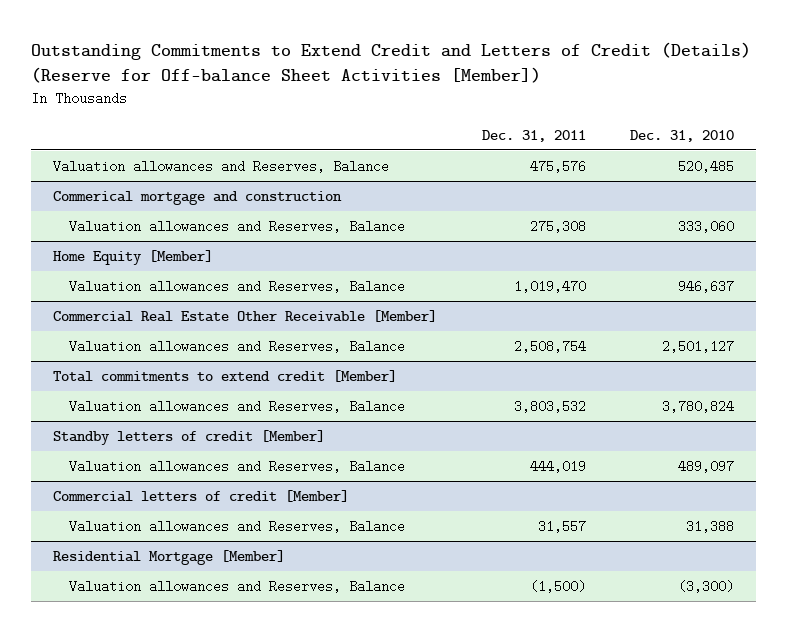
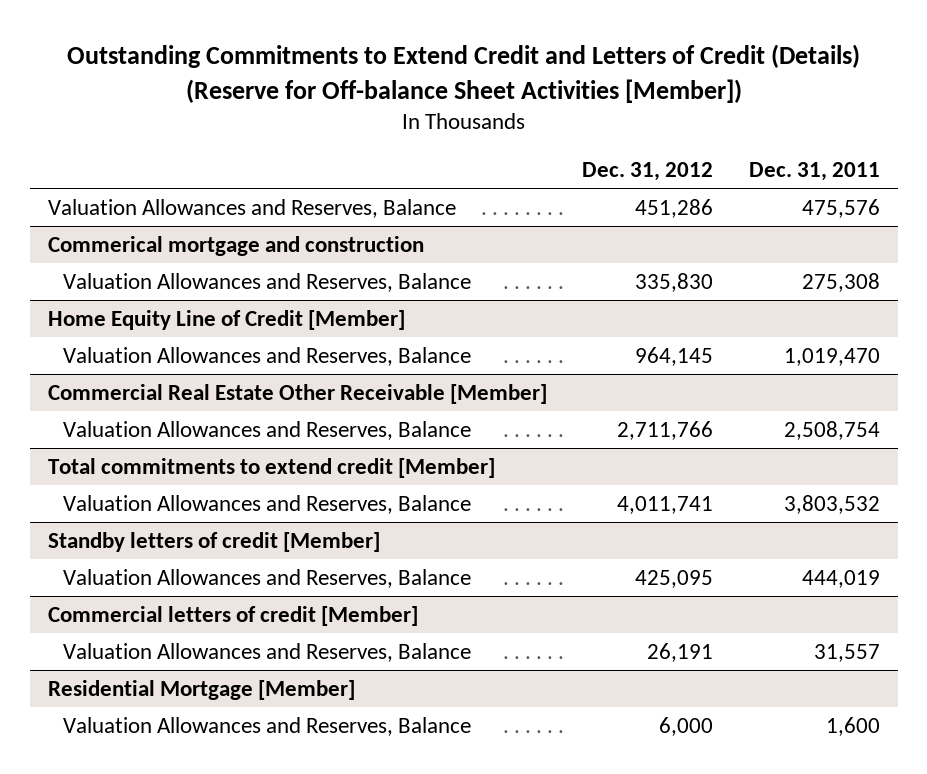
- | Dec. 31, 2011 | Dec. 31, 2010
+ | Dec. 31, 2012 | Dec. 31, 2011
- Valuation allowances and Reserves, Balance | 475,576 | 520,485
+ Valuation Allowances and Reserves, Balance | 451,286 | 475,576
@ Commerical mortgage and construction
- Valuation allowances and Reserves, Balance | 275,308 | 333,060
- Home Equity [Member]
- Valuation allowances and Reserves, Balance | 1,019,470 | 946,637
@ Commerical mortgage and construction
+ Valuation Allowances and Reserves, Balance | 335,830 | 275,308
+ Home Equity Line of Credit [Member]
+ Valuation Allowances and Reserves, Balance | 964,145 | 1,019,470
@ Commercial Real Estate Other Receivable [Member]
- Valuation allowances and Reserves, Balance | 2,508,754 | 2,501,127
+ Valuation Allowances and Reserves, Balance | 2,711,766 | 2,508,754
@ Total commitments to extend credit [Member]
- Valuation allowances and Reserves, Balance | 3,803,532 | 3,780,824
+ Valuation Allowances and Reserves, Balance | 4,011,741 | 3,803,532
@ Standby letters of credit [Member]
- Valuation allowances and Reserves, Balance | 444,019 | 489,097
+ Valuation Allowances and Reserves, Balance | 425,095 | 444,019
@ Commercial letters of credit [Member]
- Valuation allowances and Reserves, Balance | 31,557 | 31,388
+ Valuation Allowances and Reserves, Balance | 26,191 | 31,557
@ Residential Mortgage [Member]
- Valuation allowances and Reserves, Balance | (1,500) | (3,300)
+ Valuation Allowances and Reserves, Balance | 6,000 | 1,600

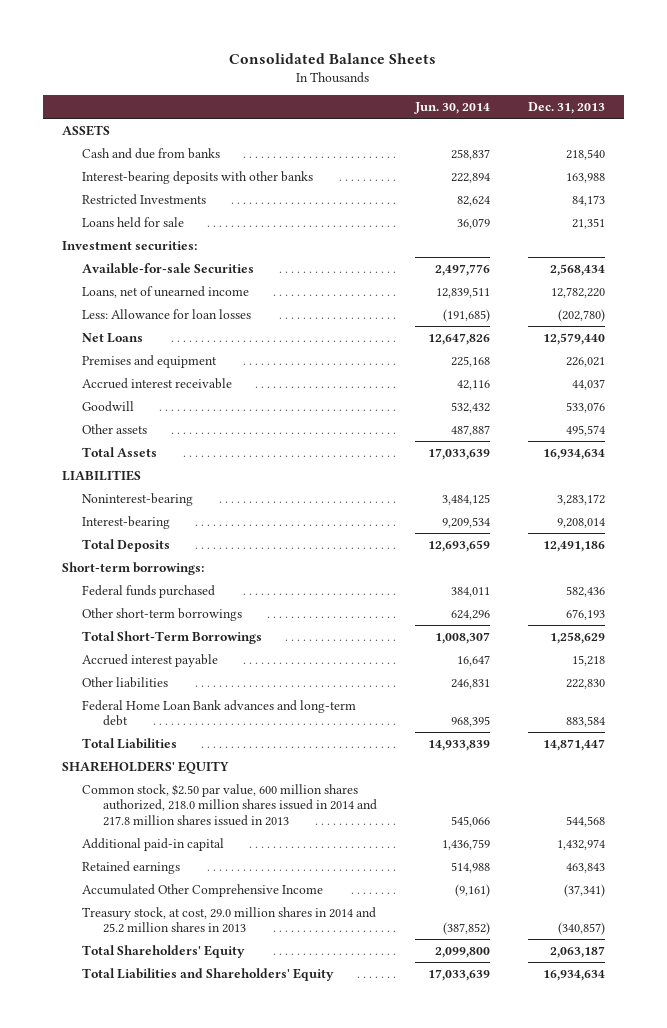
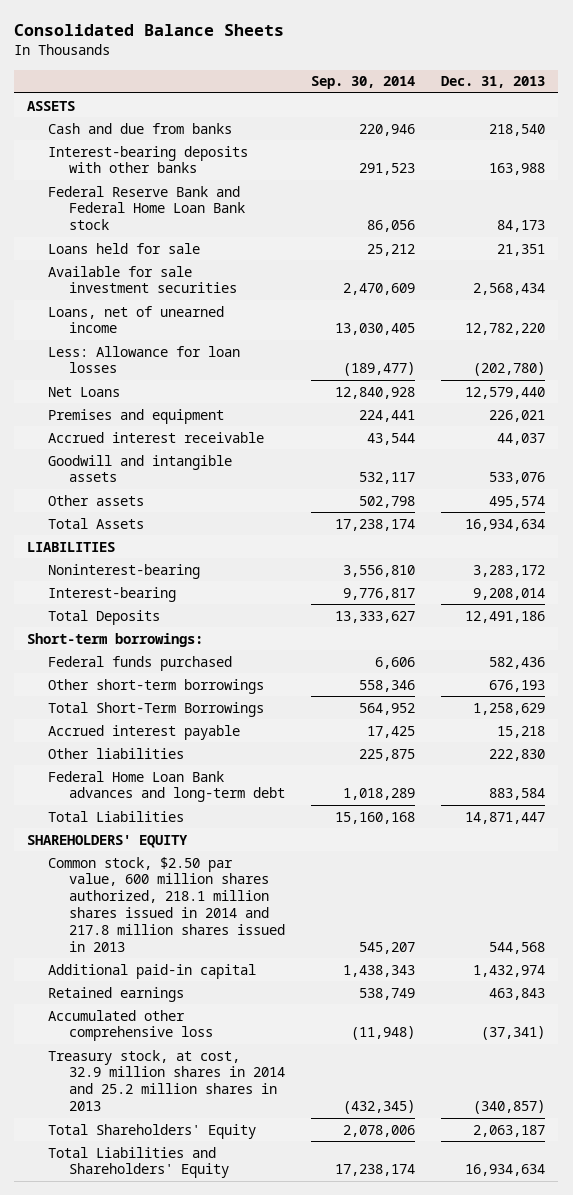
- | Jun. 30, 2014 | Dec. 31, 2013
+ | Sep. 30, 2014 | Dec. 31, 2013
- Restricted Investments | 82,624 | 84,173
+ Federal Reserve Bank and Federal Home Loan Bank stock | 86,056 | 84,173
- Investment securities:
- Available-for-sale Securities | 2,497,776 | 2,568,434
+ Available for sale investment securities | 2,470,609 | 2,568,434
- Goodwill | 532,432 | 533,076
+ Goodwill and intangible assets | 532,117 | 533,076
- Common stock, $2.50 par value, 600 million shares authorized, 218.0 million shares issued in 2014 and 217.8 million shares issued in 2013 | 545,066 | 544,568
+ Common stock, $2.50 par value, 600 million shares authorized, 218.1 million shares issued in 2014 and 217.8 million shares issued in 2013 | 545,207 | 544,568
- Accumulated Other Comprehensive Income | (9,161) | (37,341)
- Treasury stock, at cost, 29.0 million shares in 2014 and 25.2 million shares in 2013 | (387,852) | (340,857)
+ Accumulated other comprehensive loss | (11,948) | (37,341)
+ Treasury stock, at cost, 32.9 million shares in 2014 and 25.2 million shares in 2013 | (432,345) | (340,857)

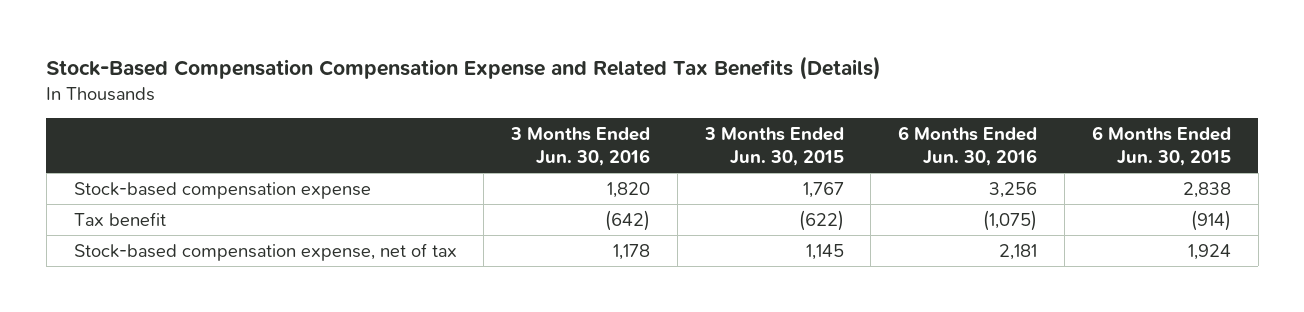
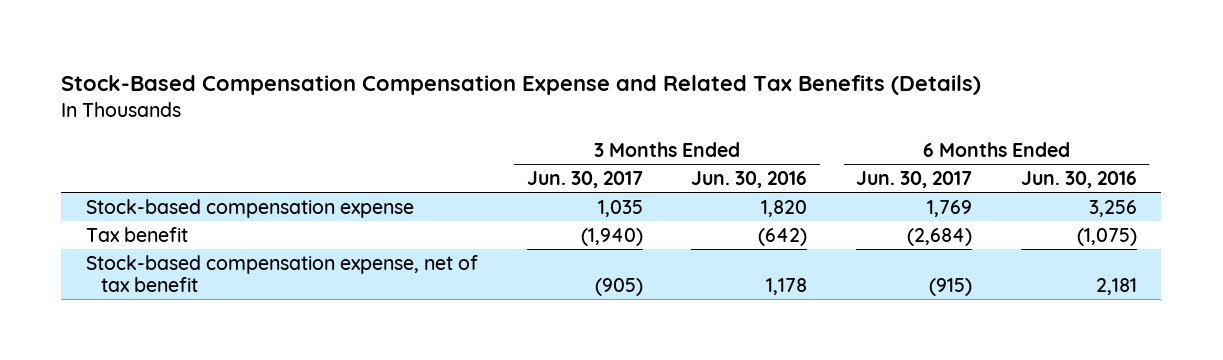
- | 3 Months Ended Jun. 30, 2016 | 3 Months Ended Jun. 30, 2015 | 6 Months Ended Jun. 30, 2016 | 6 Months Ended Jun. 30, 2015
+ | 3 Months Ended Jun. 30, 2017 | 3 Months Ended Jun. 30, 2016 | 6 Months Ended Jun. 30, 2017 | 6 Months Ended Jun. 30, 2016
- Stock-based compensation expense, net of tax | 1,178 | 1,145 | 2,181 | 1,924
+ Stock-based compensation expense, net of tax benefit | (905) | 1,178 | (915) | 2,181

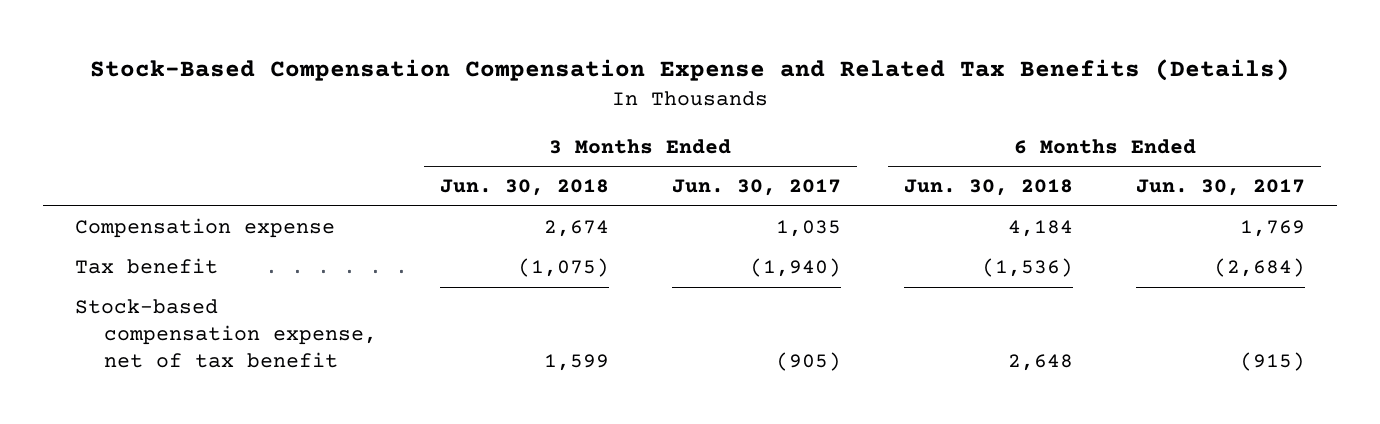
- | 3 Months Ended Jun. 30, 2017 | 3 Months Ended Jun. 30, 2016 | 6 Months Ended Jun. 30, 2017 | 6 Months Ended Jun. 30, 2016
+ | 3 Months Ended Jun. 30, 2018 | 3 Months Ended Jun. 30, 2017 | 6 Months Ended Jun. 30, 2018 | 6 Months Ended Jun. 30, 2017
- Stock-based compensation expense | 1,035 | 1,820 | 1,769 | 3,256
+ Compensation expense | 2,674 | 1,035 | 4,184 | 1,769

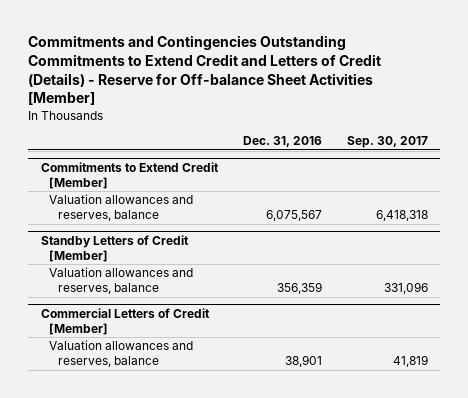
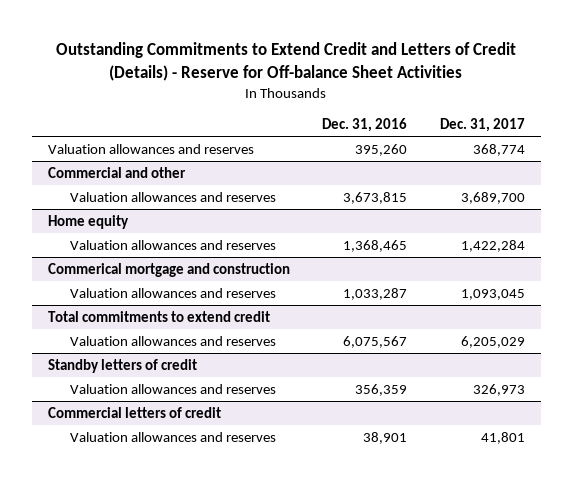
- Commitments and Contingencies Outstanding Commitments to Extend Credit and Letters of Credit (Details) - Reserve for Off-balance Sheet Activities [Member]
+ Outstanding Commitments to Extend Credit and Letters of Credit (Details) - Reserve for Off-balance Sheet Activities
- | Dec. 31, 2016 | Sep. 30, 2017
+ | Dec. 31, 2016 | Dec. 31, 2017
- Commitments to Extend Credit [Member]
- Valuation allowances and reserves, balance | 6,075,567 | 6,418,318
- Standby Letters of Credit [Member]
- Valuation allowances and reserves, balance | 356,359 | 331,096
- Commercial Letters of Credit [Member]
- Valuation allowances and reserves, balance | 38,901 | 41,819
+ Valuation allowances and reserves | 395,260 | 368,774
+ Commercial and other
+ Valuation allowances and reserves | 3,673,815 | 3,689,700
+ Home equity
+ Valuation allowances and reserves | 1,368,465 | 1,422,284
+ Commerical mortgage and construction
+ Valuation allowances and reserves | 1,033,287 | 1,093,045
+ Total commitments to extend credit
+ Valuation allowances and reserves | 6,075,567 | 6,205,029
+ Standby letters of credit
+ Valuation allowances and reserves | 356,359 | 326,973
+ Commercial letters of credit
+ Valuation allowances and reserves | 38,901 | 41,801

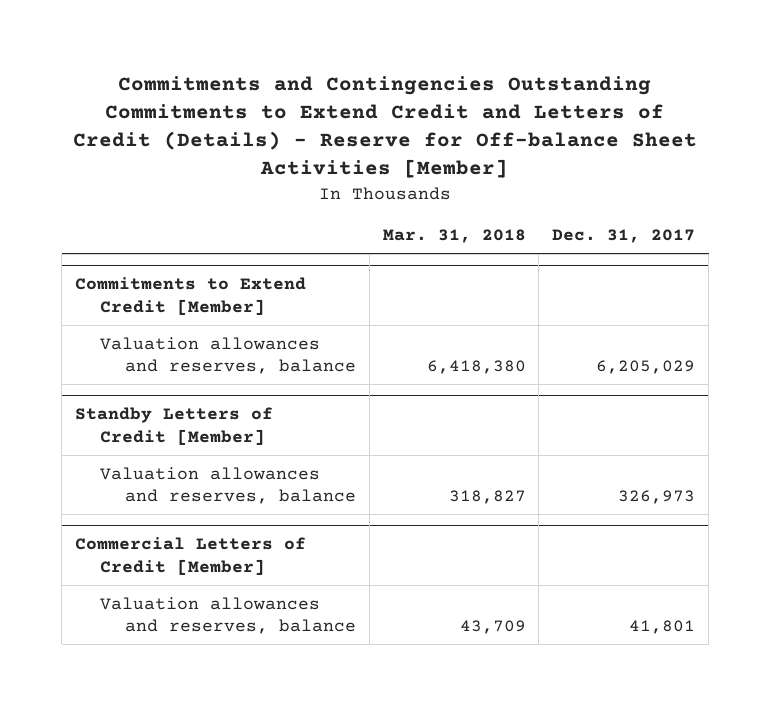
- Outstanding Commitments to Extend Credit and Letters of Credit (Details) - Reserve for Off-balance Sheet Activities
+ Commitments and Contingencies Outstanding Commitments to Extend Credit and Letters of Credit (Details) - Reserve for Off-balance Sheet Activities [Member]
- | Dec. 31, 2016 | Dec. 31, 2017
+ | Mar. 31, 2018 | Dec. 31, 2017
- Valuation allowances and reserves | 395,260 | 368,774
- Commercial and other
- Valuation allowances and reserves | 3,673,815 | 3,689,700
- Home equity
- Valuation allowances and reserves | 1,368,465 | 1,422,284
- Commerical mortgage and construction
- Valuation allowances and reserves | 1,033,287 | 1,093,045
- Total commitments to extend credit
- Valuation allowances and reserves | 6,075,567 | 6,205,029
- Standby letters of credit
- Valuation allowances and reserves | 356,359 | 326,973
- Commercial letters of credit
- Valuation allowances and reserves | 38,901 | 41,801
+ Commitments to Extend Credit [Member]
+ Valuation allowances and reserves, balance | 6,418,380 | 6,205,029
+ Standby Letters of Credit [Member]
+ Valuation allowances and reserves, balance | 318,827 | 326,973
+ Commercial Letters of Credit [Member]
+ Valuation allowances and reserves, balance | 43,709 | 41,801

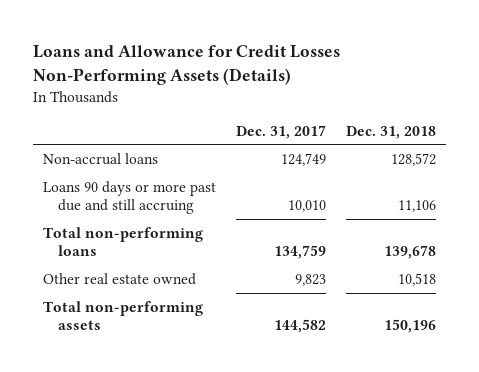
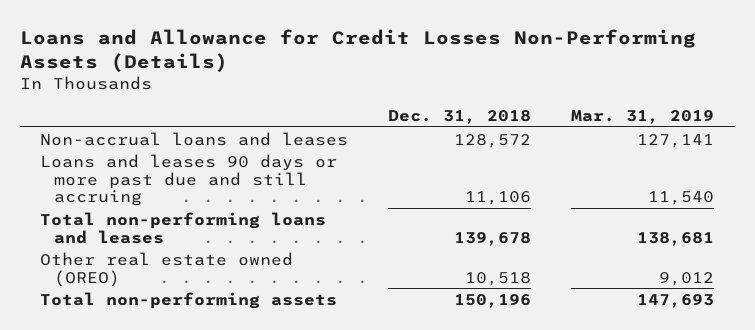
- | Dec. 31, 2017 | Dec. 31, 2018
+ | Dec. 31, 2018 | Mar. 31, 2019
- Non-accrual loans | 124,749 | 128,572
- Loans 90 days or more past due and still accruing | 10,010 | 11,106
- Total non-performing loans | 134,759 | 139,678
- Other real estate owned | 9,823 | 10,518
+ Non-accrual loans and leases | 128,572 | 127,141
+ Loans and leases 90 days or more past due and still accruing | 11,106 | 11,540
+ Total non-performing loans and leases | 139,678 | 138,681
+ Other real estate owned (OREO) | 10,518 | 9,012

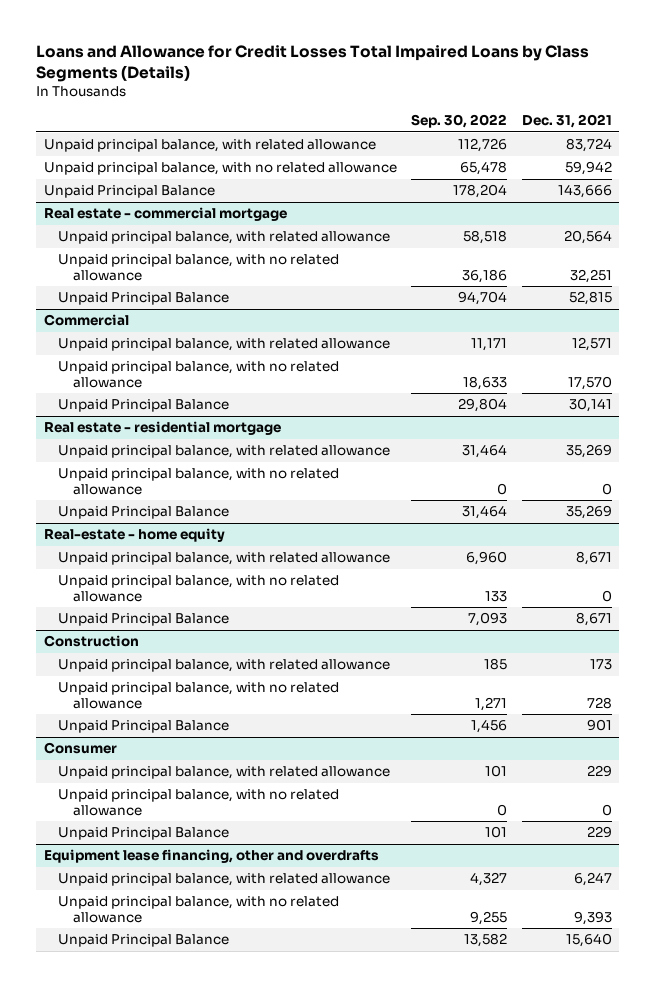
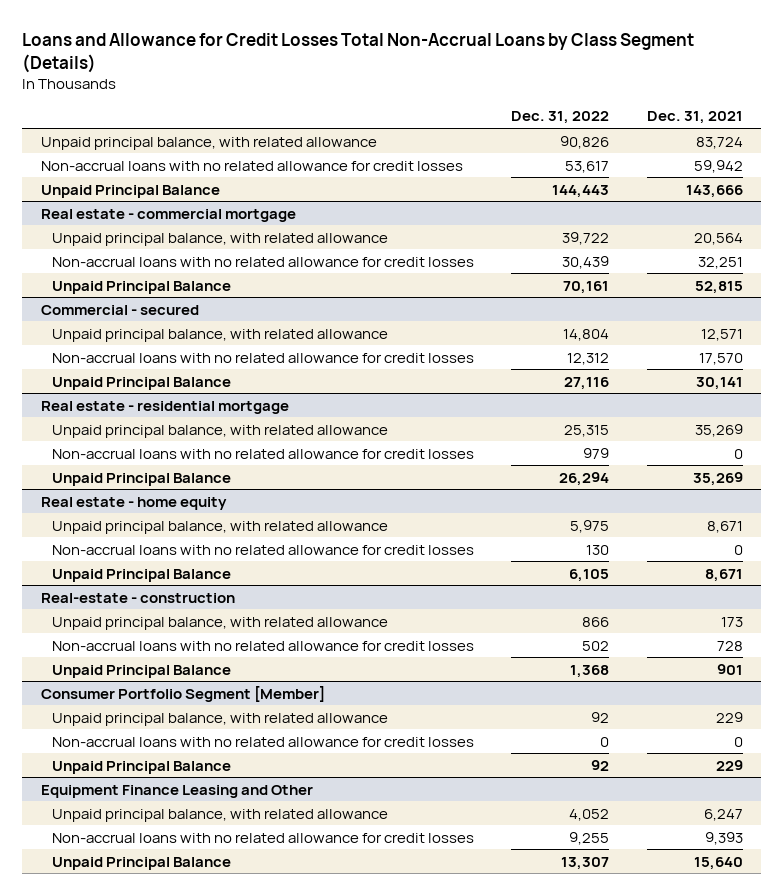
- Loans and Allowance for Credit Losses Total Impaired Loans by Class Segments (Details)
+ Loans and Allowance for Credit Losses Total Non-Accrual Loans by Class Segment (Details)
- | Sep. 30, 2022 | Dec. 31, 2021
+ | Dec. 31, 2022 | Dec. 31, 2021
- Unpaid principal balance, with no related allowance | 65,478 | 59,942
+ Non-accrual loans with no related allowance for credit losses | 53,617 | 59,942
@ Real estate - commercial mortgage
- Unpaid principal balance, with no related allowance | 36,186 | 32,251
+ Non-accrual loans with no related allowance for credit losses | 30,439 | 32,251
- Commercial
+ Commercial - secured
- Unpaid principal balance, with no related allowance | 18,633 | 17,570
+ Non-accrual loans with no related allowance for credit losses | 12,312 | 17,570
@ Real estate - residential mortgage
- Unpaid principal balance, with no related allowance | 0 | 0
+ Non-accrual loans with no related allowance for credit losses | 979 | 0
- Real-estate - home equity
+ Real estate - home equity
- Unpaid principal balance, with no related allowance | 133 | 0
+ Non-accrual loans with no related allowance for credit losses | 130 | 0
- Construction
+ Real-estate - construction
- Unpaid principal balance, with no related allowance | 1,271 | 728
+ Non-accrual loans with no related allowance for credit losses | 502 | 728
- Consumer
+ Consumer Portfolio Segment [Member]
- Unpaid principal balance, with no related allowance | 0 | 0
+ Non-accrual loans with no related allowance for credit losses | 0 | 0
- Equipment lease financing, other and overdrafts
+ Equipment Finance Leasing and Other
- Unpaid principal balance, with no related allowance | 9,255 | 9,393
+ Non-accrual loans with no related allowance for credit losses | 9,255 | 9,393

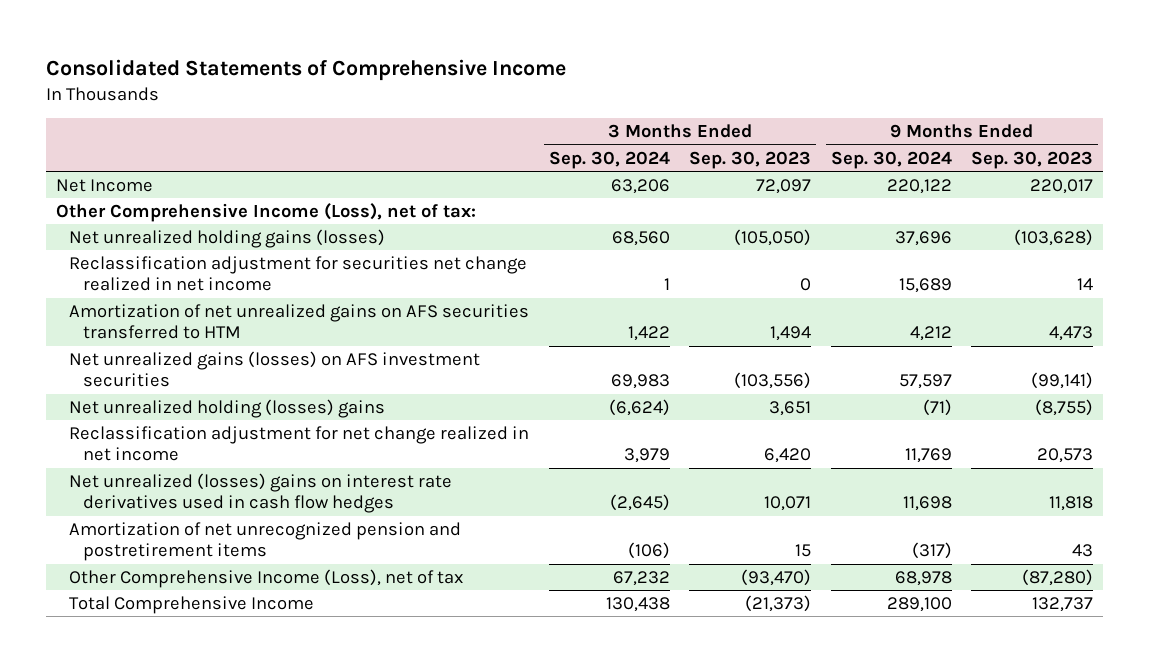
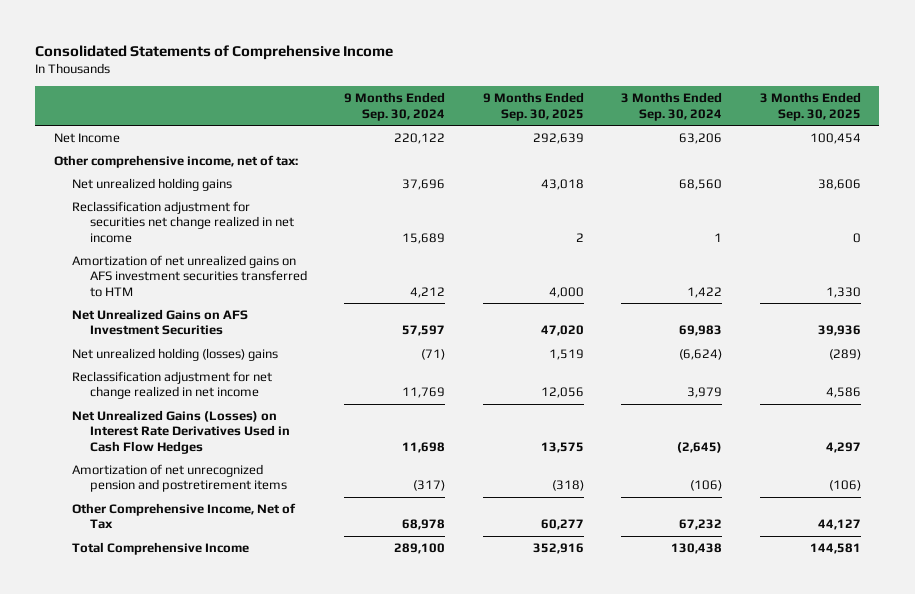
- | 3 Months Ended Sep. 30, 2024 | 3 Months Ended Sep. 30, 2023 | 9 Months Ended Sep. 30, 2024 | 9 Months Ended Sep. 30, 2023
+ | 9 Months Ended Sep. 30, 2024 | 9 Months Ended Sep. 30, 2025 | 3 Months Ended Sep. 30, 2024 | 3 Months Ended Sep. 30, 2025
- Other Comprehensive Income (Loss), net of tax:
- Net unrealized holding gains (losses) | 68,560 | (105,050) | 37,696 | (103,628)
+ Other comprehensive income, net of tax:
+ Net unrealized holding gains | 37,696 | 43,018 | 68,560 | 38,606
- Amortization of net unrealized gains on AFS securities transferred to HTM | 1,422 | 1,494 | 4,212 | 4,473
- Net unrealized gains (losses) on AFS investment securities | 69,983 | (103,556) | 57,597 | (99,141)
+ Amortization of net unrealized gains on AFS investment securities transferred to HTM | 4,212 | 4,000 | 1,422 | 1,330
+ Net Unrealized Gains on AFS Investment Securities | 57,597 | 47,020 | 69,983 | 39,936
- Net unrealized (losses) gains on interest rate derivatives used in cash flow hedges | (2,645) | 10,071 | 11,698 | 11,818
+ Net Unrealized Gains (Losses) on Interest Rate Derivatives Used in Cash Flow Hedges | 11,698 | 13,575 | (2,645) | 4,297
- Other Comprehensive Income (Loss), net of tax | 67,232 | (93,470) | 68,978 | (87,280)
+ Other Comprehensive Income, Net of Tax | 68,978 | 60,277 | 67,232 | 44,127

